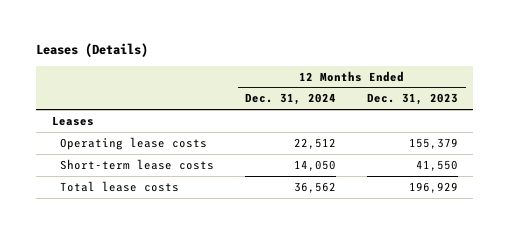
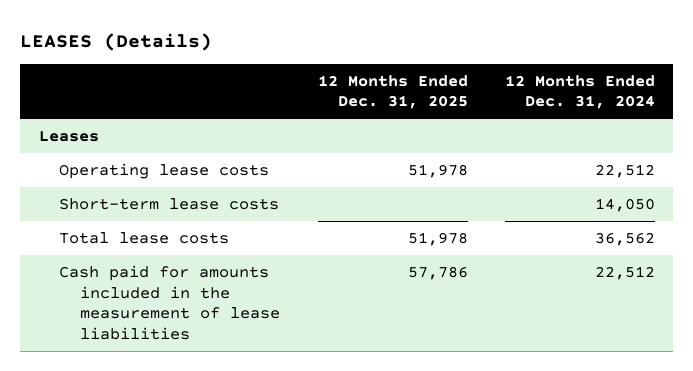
- Leases (Details)
+ LEASES (Details)
- | 12 Months Ended Dec. 31, 2024 | 12 Months Ended Dec. 31, 2023
+ | 12 Months Ended Dec. 31, 2025 | 12 Months Ended Dec. 31, 2024
+ Cash paid for amounts included in the measurement of lease liabilities | 57,786 | 22,512

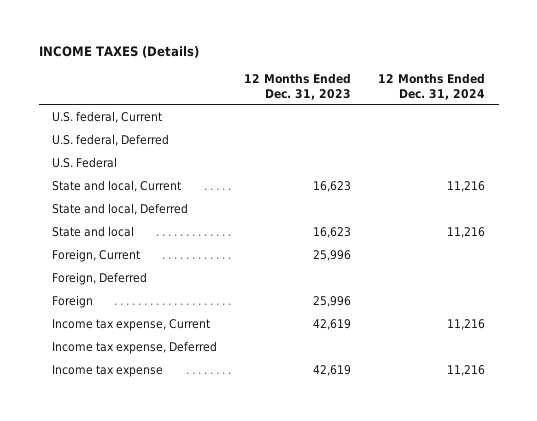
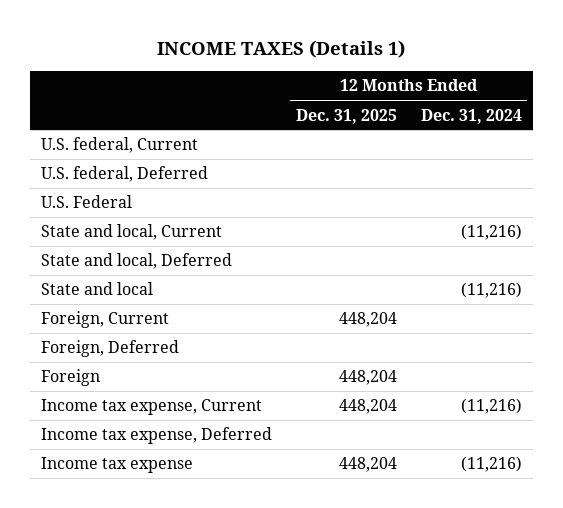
- INCOME TAXES (Details)
+ INCOME TAXES (Details 1)
- | 12 Months Ended Dec. 31, 2023 | 12 Months Ended Dec. 31, 2024
+ | 12 Months Ended Dec. 31, 2025 | 12 Months Ended Dec. 31, 2024
- State and local, Current | 16,623 | 11,216
+ State and local, Current | | (11,216)
- State and local | 16,623 | 11,216
+ State and local | | (11,216)
- Income tax expense, Current | 42,619 | 11,216
+ Income tax expense, Current | 448,204 | (11,216)
- Income tax expense | 42,619 | 11,216
+ Income tax expense | 448,204 | (11,216)

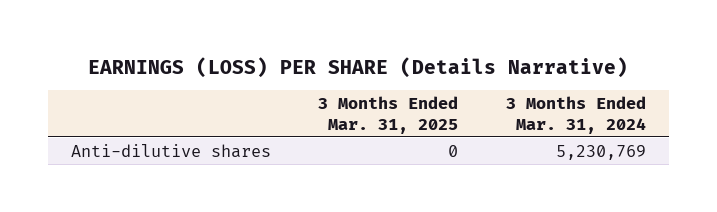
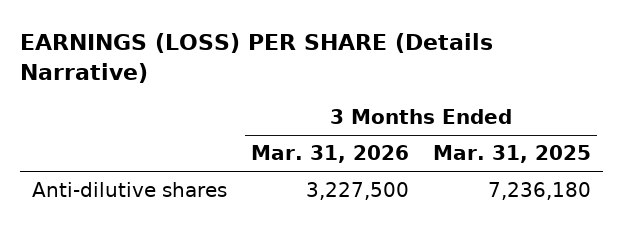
- | 3 Months Ended Mar. 31, 2025 | 3 Months Ended Mar. 31, 2024
+ | 3 Months Ended Mar. 31, 2026 | 3 Months Ended Mar. 31, 2025
- Anti-dilutive shares | 0 | 5,230,769
+ Anti-dilutive shares | 3,227,500 | 7,236,180

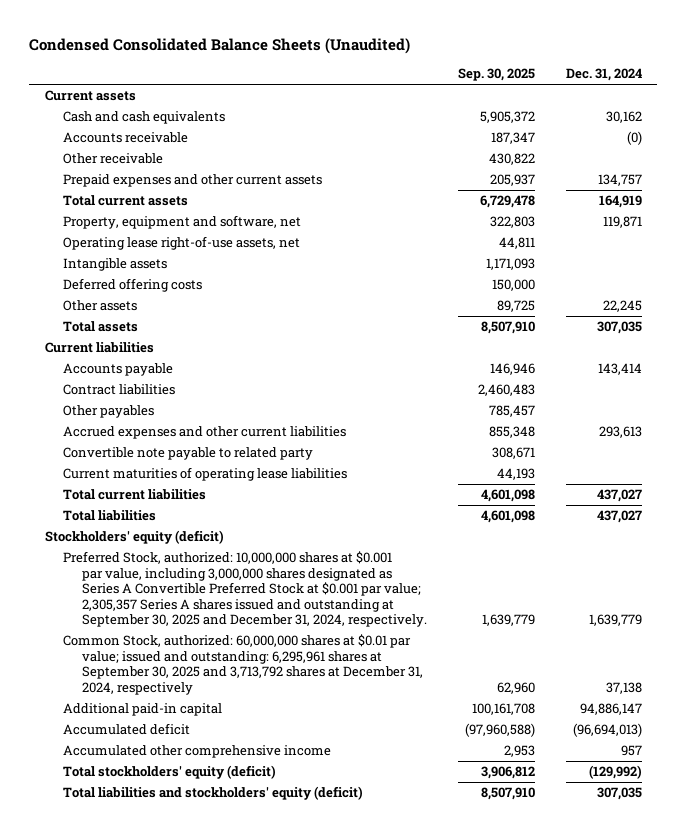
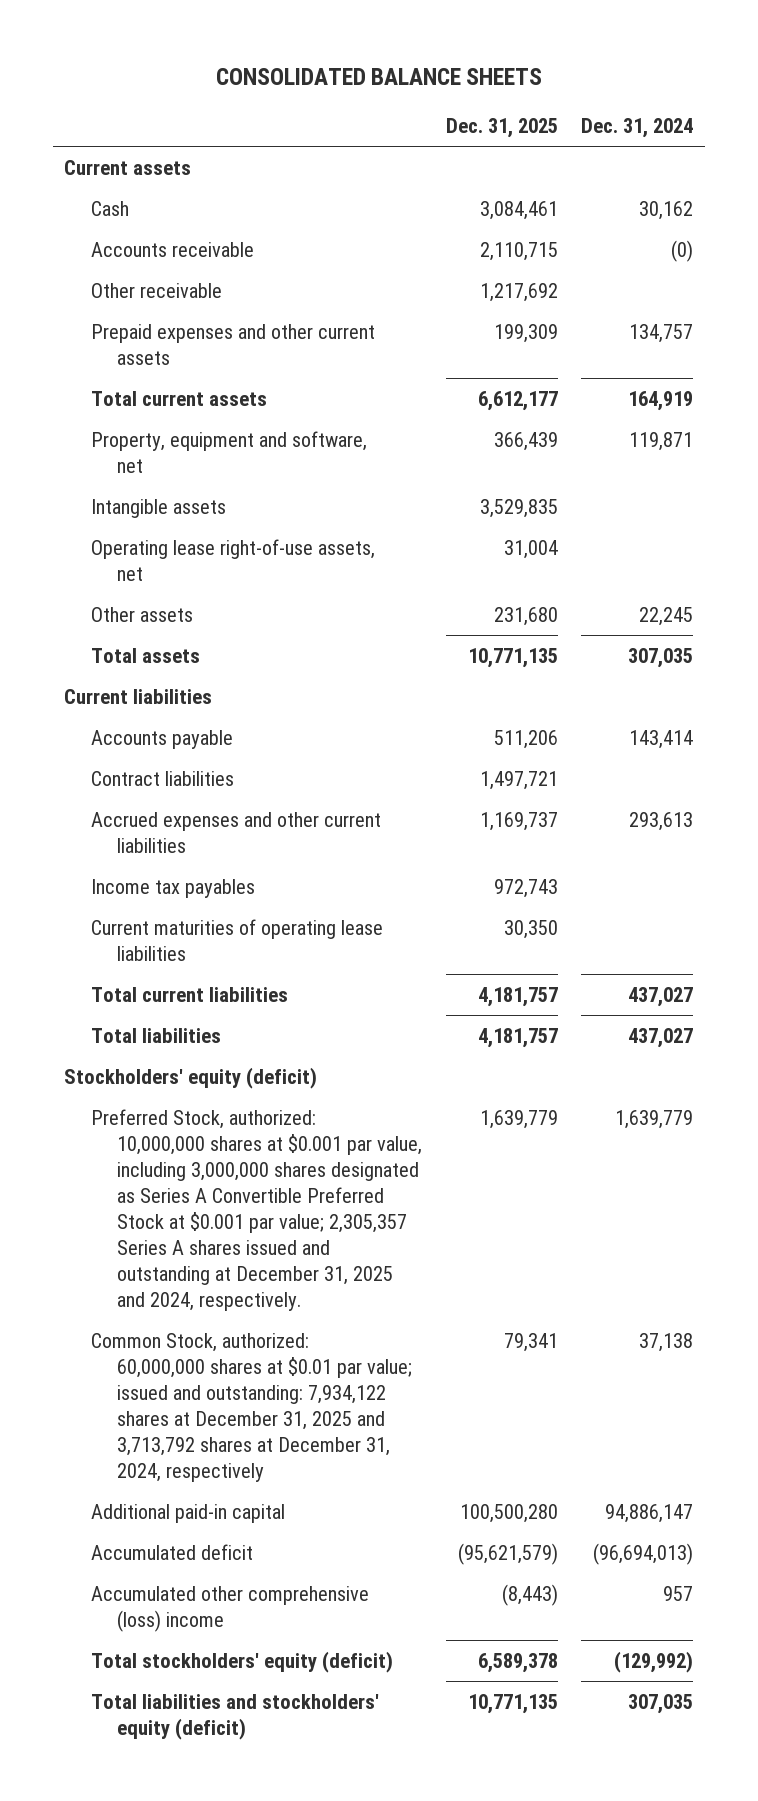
- Condensed Consolidated Balance Sheets (Unaudited)
+ CONSOLIDATED BALANCE SHEETS
- | Sep. 30, 2025 | Dec. 31, 2024
+ | Dec. 31, 2025 | Dec. 31, 2024
- Cash and cash equivalents | 5,905,372 | 30,162
+ Cash | 3,084,461 | 30,162
- Deferred offering costs | 150,000 |
moved down: Operating lease right-of-use assets, net | 31,004 |
- Other payables | 785,457 |
- Convertible note payable to related party | 308,671 |
+ Income tax payables | 972,743 |
- Preferred Stock, authorized: 10,000,000 shares at $0.001 par value, including 3,000,000 shares designated as Series A Convertible Preferred Stock at $0.001 par value; 2,305,357 Series A shares issued and outstanding at September 30, 2025 and December 31, 2024, respectively. | 1,639,779 | 1,639,779
- Common Stock, authorized: 60,000,000 shares at $0.01 par value; issued and outstanding: 6,295,961 shares at September 30, 2025 and 3,713,792 shares at December 31, 2024, respectively | 62,960 | 37,138
+ Preferred Stock, authorized: 10,000,000 shares at $0.001 par value, including 3,000,000 shares designated as Series A Convertible Preferred Stock at $0.001 par value; 2,305,357 Series A shares issued and outstanding at December 31, 2025 and 2024, respectively. | 1,639,779 | 1,639,779
+ Common Stock, authorized: 60,000,000 shares at $0.01 par value; issued and outstanding: 7,934,122 shares at December 31, 2025 and 3,713,792 shares at December 31, 2024, respectively | 79,341 | 37,138
- Accumulated other comprehensive income | 2,953 | 957
+ Accumulated other comprehensive (loss) income | (8,443) | 957

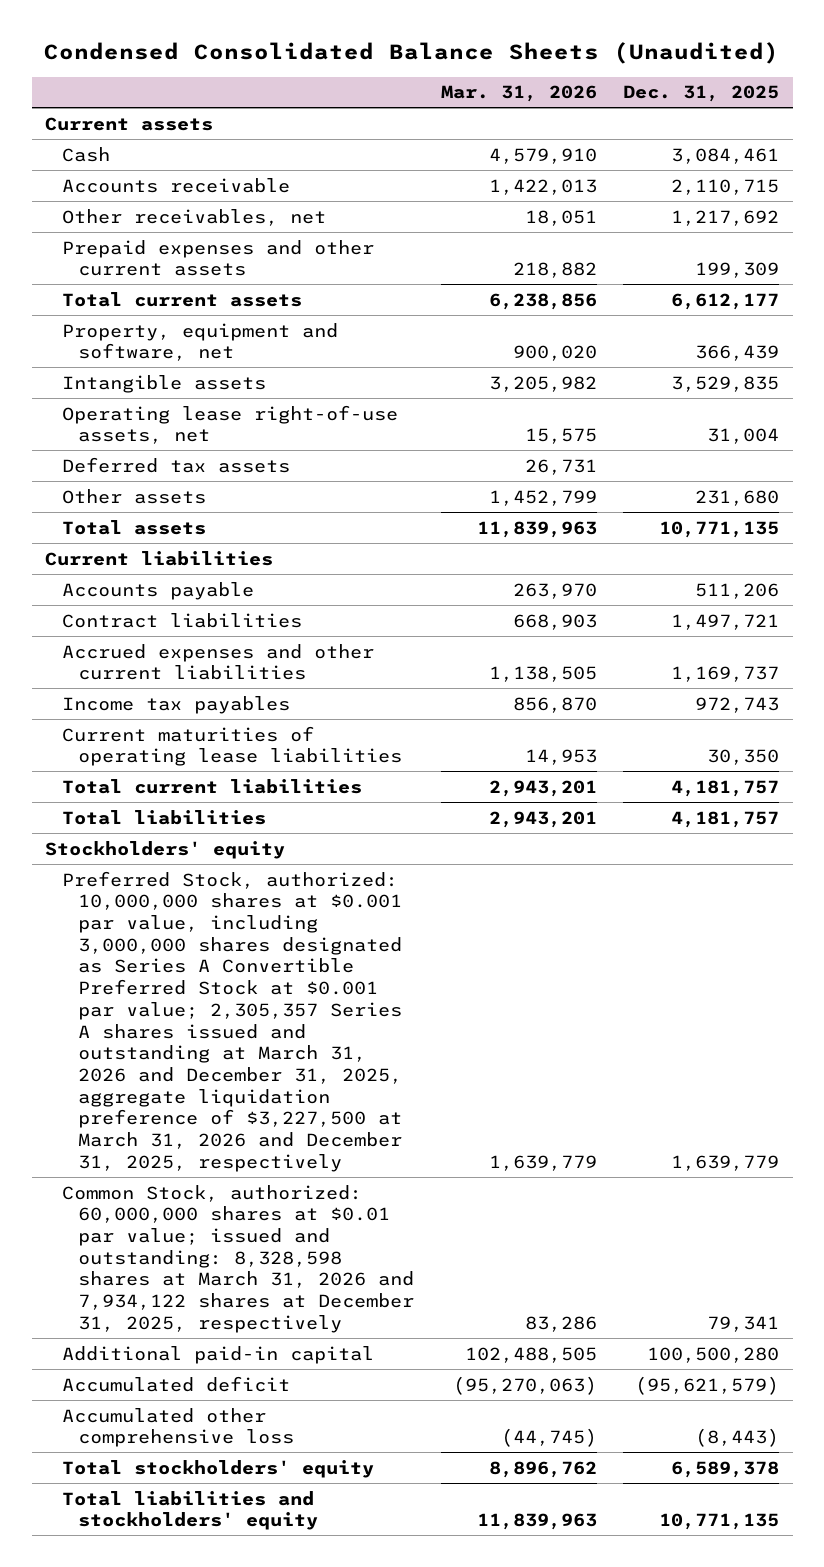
- CONSOLIDATED BALANCE SHEETS
+ Condensed Consolidated Balance Sheets (Unaudited)
- | Dec. 31, 2025 | Dec. 31, 2024
+ | Mar. 31, 2026 | Dec. 31, 2025
- Other receivable | 1,217,692 |
+ Other receivables, net | 18,051 | 1,217,692
+ Deferred tax assets | 26,731 |
- Stockholders' equity (deficit)
- Preferred Stock, authorized: 10,000,000 shares at $0.001 par value, including 3,000,000 shares designated as Series A Convertible Preferred Stock at $0.001 par value; 2,305,357 Series A shares issued and outstanding at December 31, 2025 and 2024, respectively. | 1,639,779 | 1,639,779
- Common Stock, authorized: 60,000,000 shares at $0.01 par value; issued and outstanding: 7,934,122 shares at December 31, 2025 and 3,713,792 shares at December 31, 2024, respectively | 79,341 | 37,138
+ Stockholders' equity
+ Preferred Stock, authorized: 10,000,000 shares at $0.001 par value, including 3,000,000 shares designated as Series A Convertible Preferred Stock at $0.001 par value; 2,305,357 Series A shares issued and outstanding at March 31, 2026 and December 31, 2025, aggregate liquidation preference of $3,227,500 at March 31, 2026 and December 31, 2025, respectively | 1,639,779 | 1,639,779
+ Common Stock, authorized: 60,000,000 shares at $0.01 par value; issued and outstanding: 8,328,598 shares at March 31, 2026 and 7,934,122 shares at December 31, 2025, respectively | 83,286 | 79,341
- Accumulated other comprehensive (loss) income | (8,443) | 957
- Total stockholders' equity (deficit) | 6,589,378 | (129,992)
- Total liabilities and stockholders' equity (deficit) | 10,771,135 | 307,035
+ Accumulated other comprehensive loss | (44,745) | (8,443)
+ Total stockholders' equity | 8,896,762 | 6,589,378
+ Total liabilities and stockholders' equity | 11,839,963 | 10,771,135

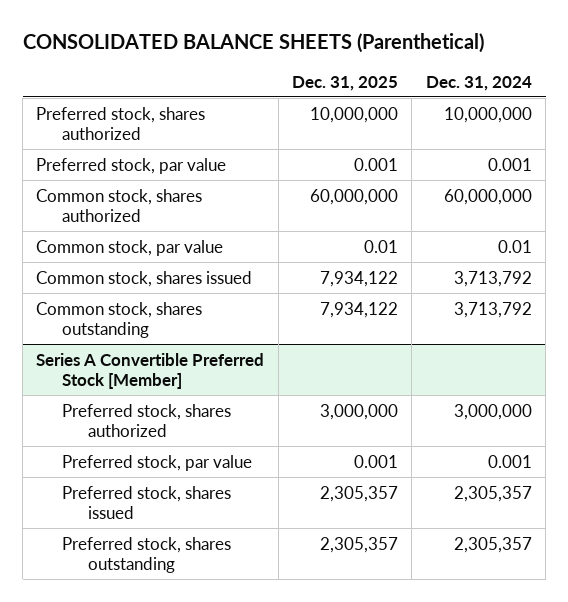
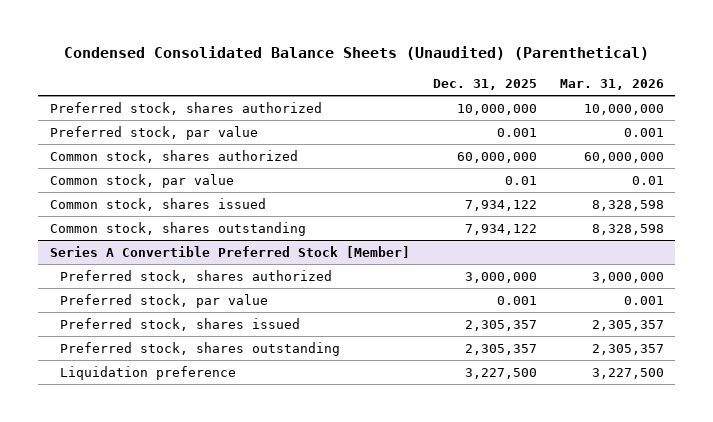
- CONSOLIDATED BALANCE SHEETS (Parenthetical)
+ Condensed Consolidated Balance Sheets (Unaudited) (Parenthetical)
- | Dec. 31, 2025 | Dec. 31, 2024
+ | Dec. 31, 2025 | Mar. 31, 2026
@ Series A Convertible Preferred Stock [Member]
+ Liquidation preference | 3,227,500 | 3,227,500

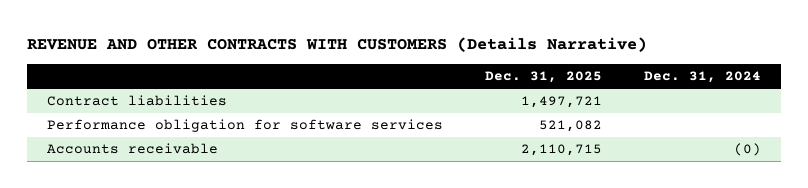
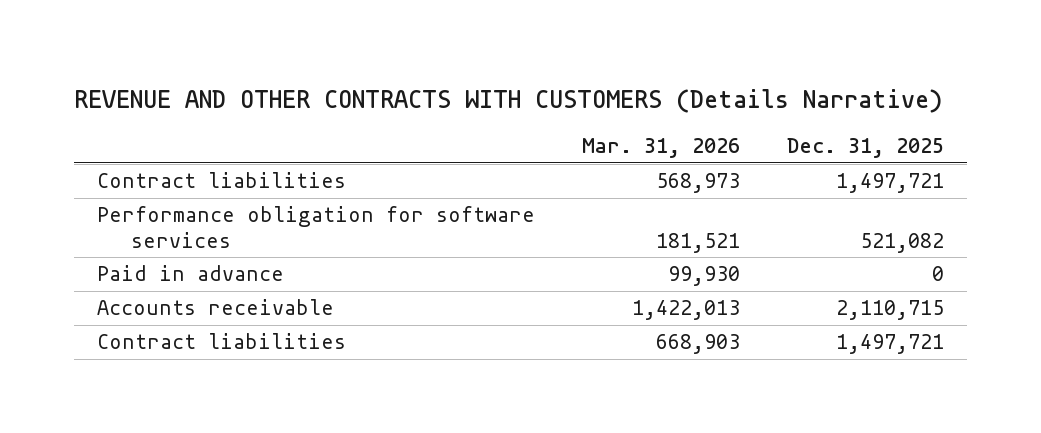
- | Dec. 31, 2025 | Dec. 31, 2024
+ | Mar. 31, 2026 | Dec. 31, 2025
+ Paid in advance | 99,930 | 0
+ Contract liabilities | 668,903 | 1,497,721

